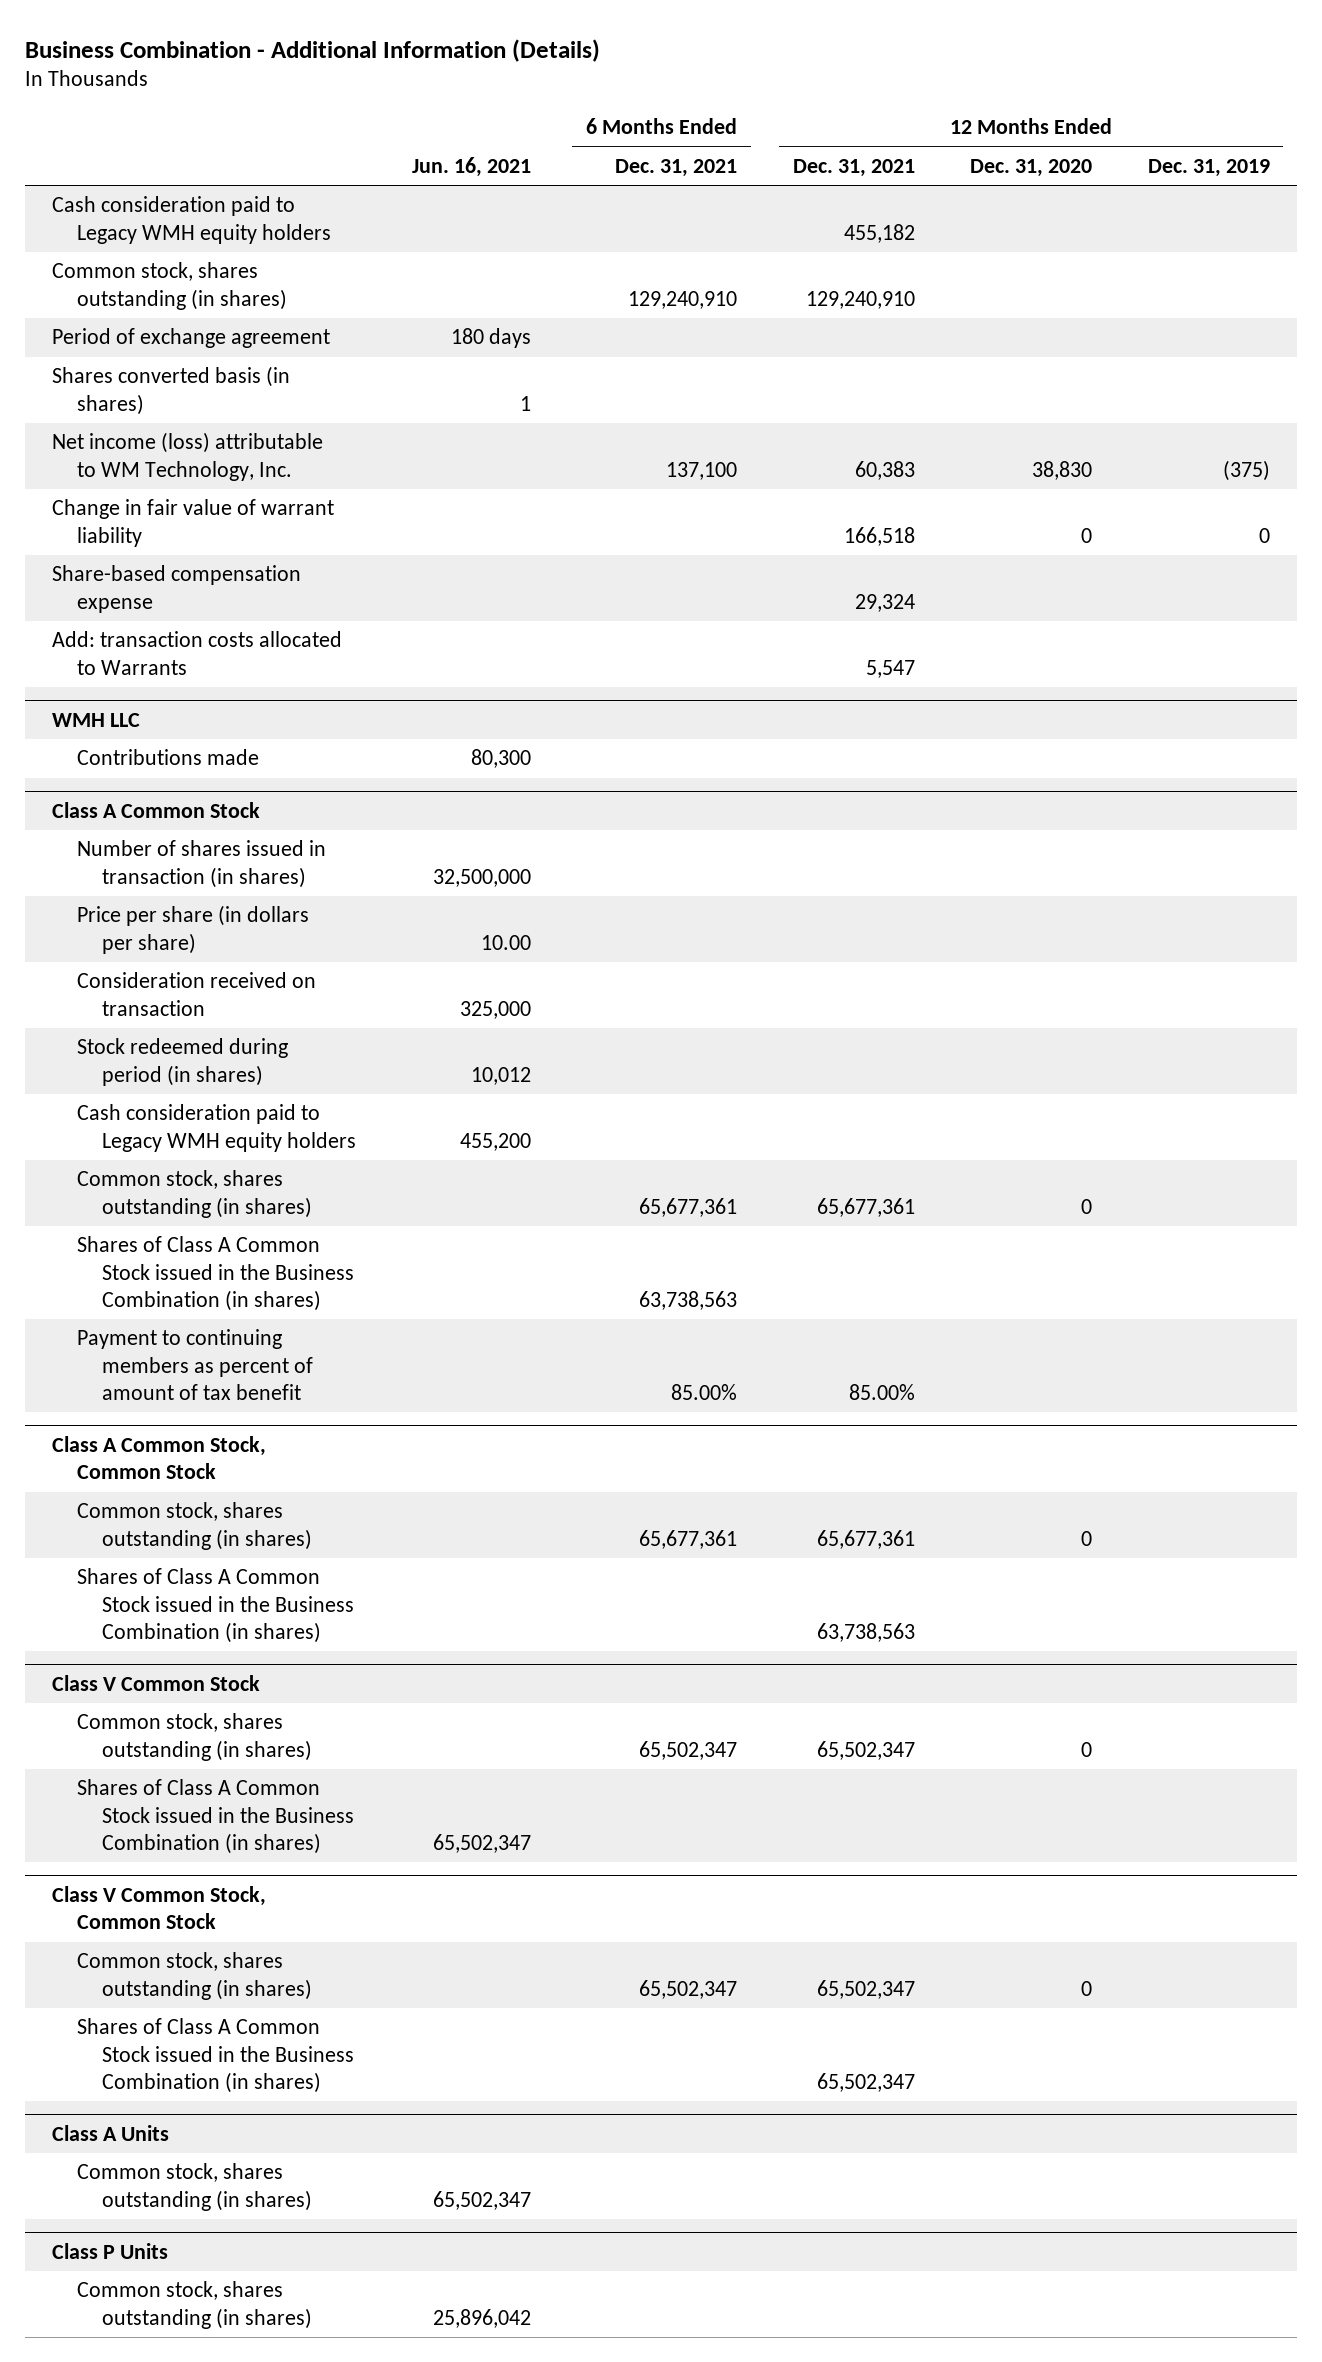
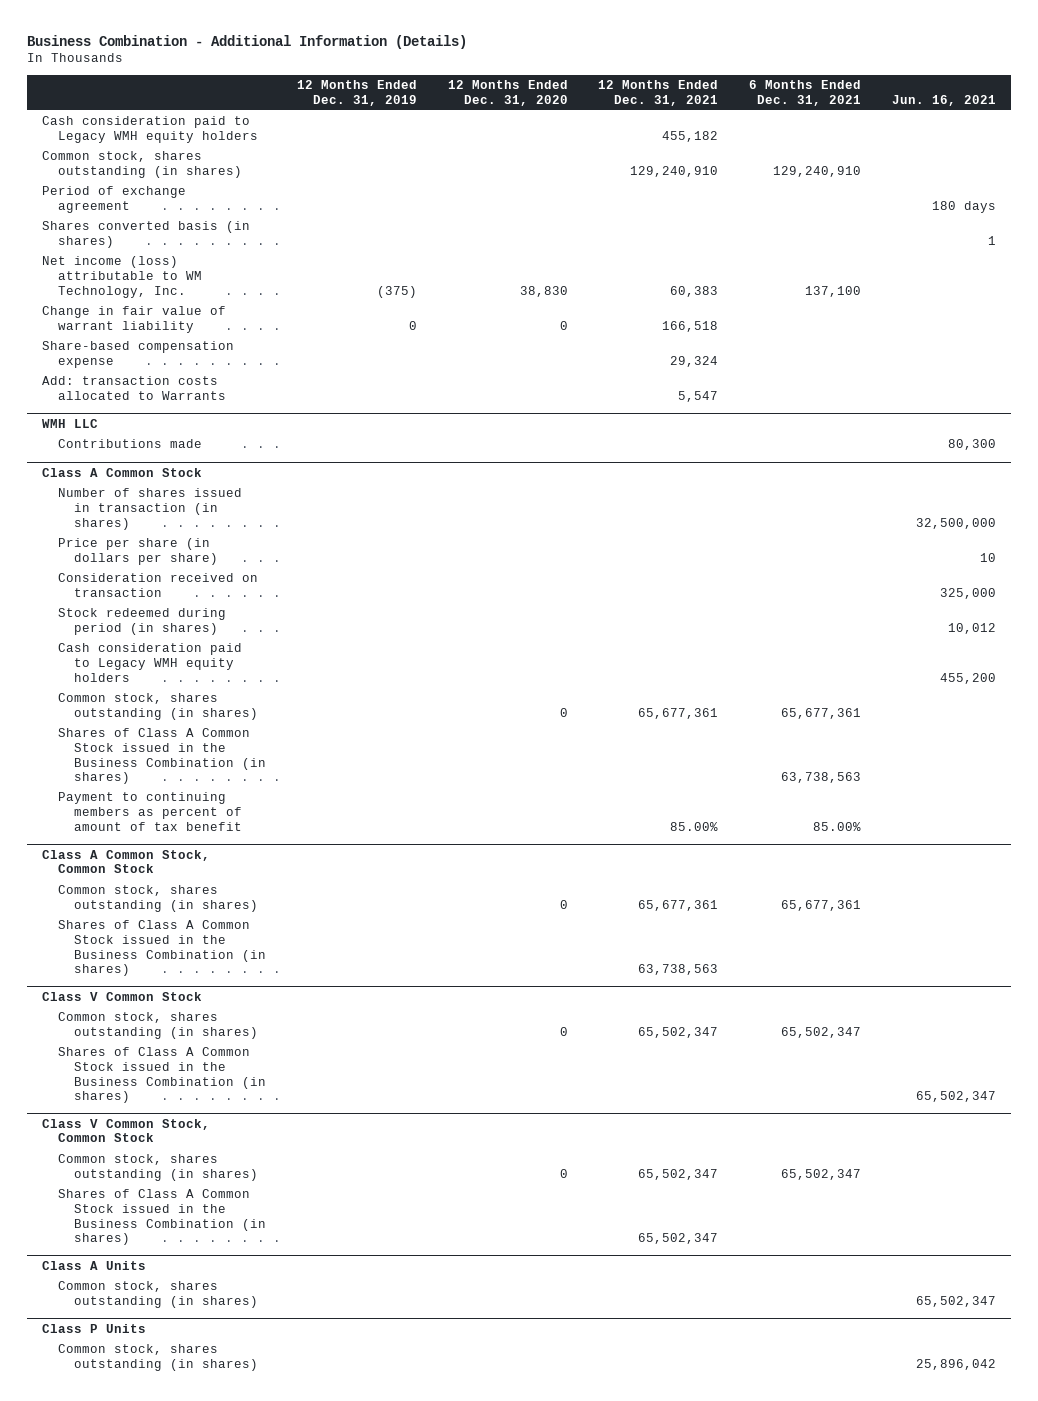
- | Jun. 16, 2021 | 6 Months Ended Dec. 31, 2021 | 12 Months Ended Dec. 31, 2021 | 12 Months Ended Dec. 31, 2020 | 12 Months Ended Dec. 31, 2019
+ | 12 Months Ended Dec. 31, 2019 | 12 Months Ended Dec. 31, 2020 | 12 Months Ended Dec. 31, 2021 | 6 Months Ended Dec. 31, 2021 | Jun. 16, 2021
@ Class A Common Stock
- Price per share (in dollars per share) | 10.00 | | | |
+ Price per share (in dollars per share) | | | | | 10

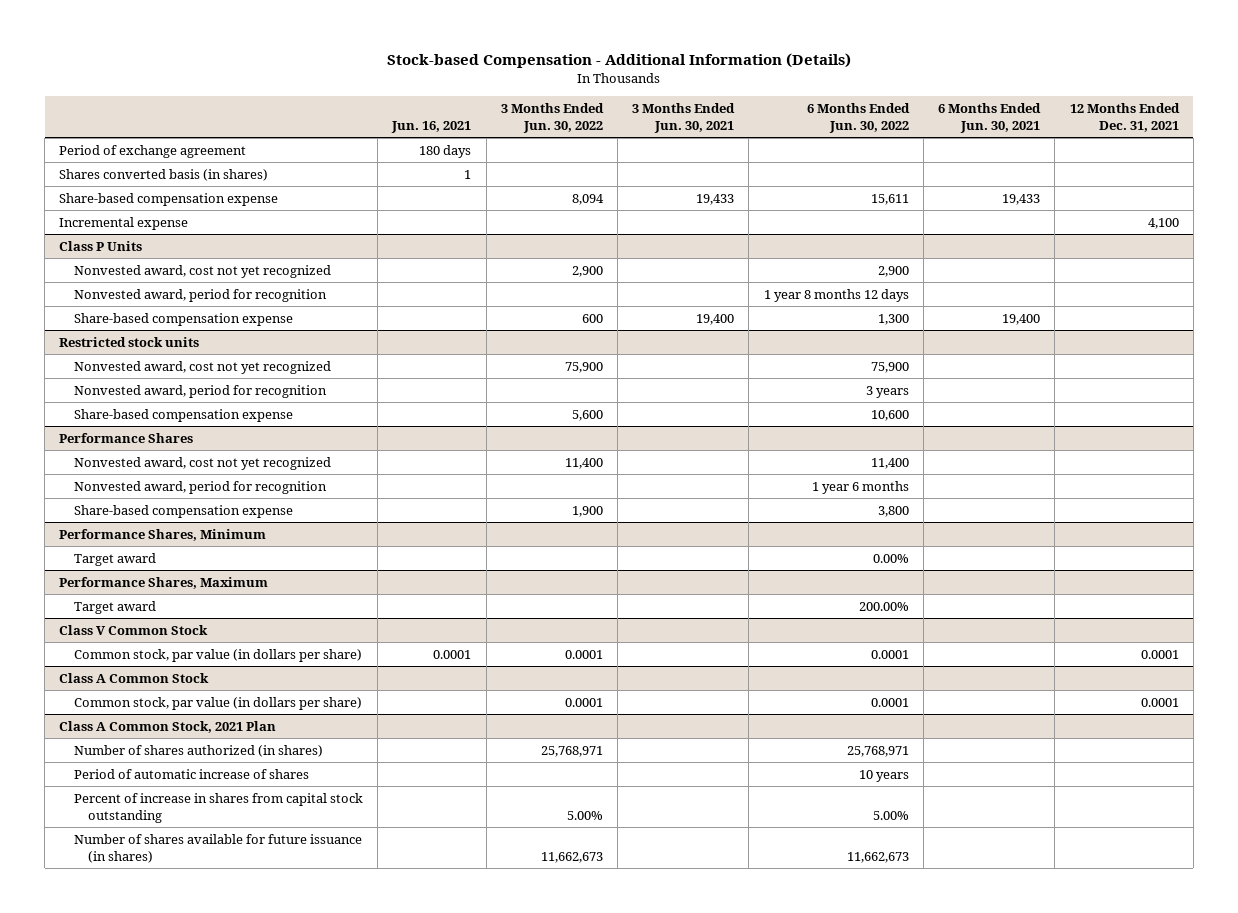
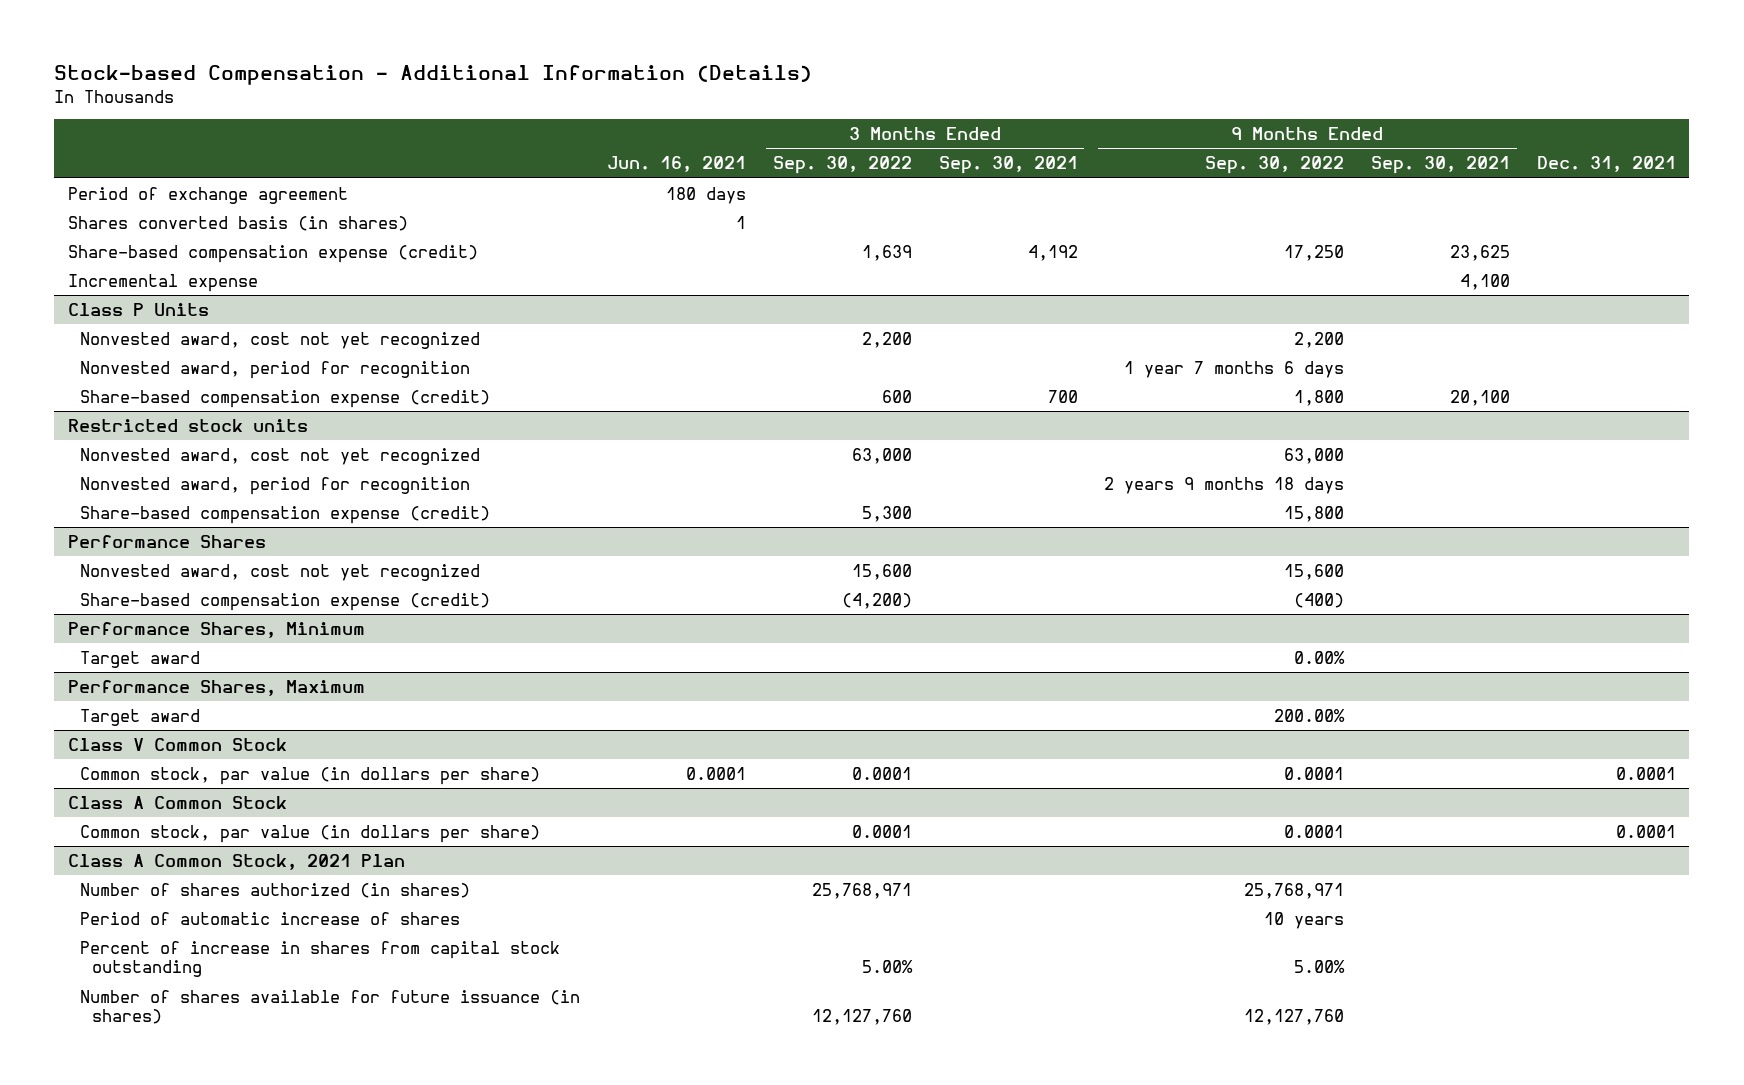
- | Jun. 16, 2021 | 3 Months Ended Jun. 30, 2022 | 3 Months Ended Jun. 30, 2021 | 6 Months Ended Jun. 30, 2022 | 6 Months Ended Jun. 30, 2021 | 12 Months Ended Dec. 31, 2021
+ | Jun. 16, 2021 | 3 Months Ended Sep. 30, 2022 | 3 Months Ended Sep. 30, 2021 | 9 Months Ended Sep. 30, 2022 | 9 Months Ended Sep. 30, 2021 | Dec. 31, 2021
- Share-based compensation expense | | 8,094 | 19,433 | 15,611 | 19,433 |
+ Share-based compensation expense (credit) | | 1,639 | 4,192 | 17,250 | 23,625 |
@ Class P Units
- Share-based compensation expense | | 600 | 19,400 | 1,300 | 19,400 |
+ Share-based compensation expense (credit) | | 600 | 700 | 1,800 | 20,100 |
@ Restricted stock units
- Share-based compensation expense | | 5,600 | | 10,600 | |
+ Share-based compensation expense (credit) | | 5,300 | | 15,800 | |
@ Performance Shares
- Nonvested award, period for recognition | | | | 1 year 6 months | |
- Share-based compensation expense | | 1,900 | | 3,800 | |
+ Share-based compensation expense (credit) | | (4,200) | | (400) | |

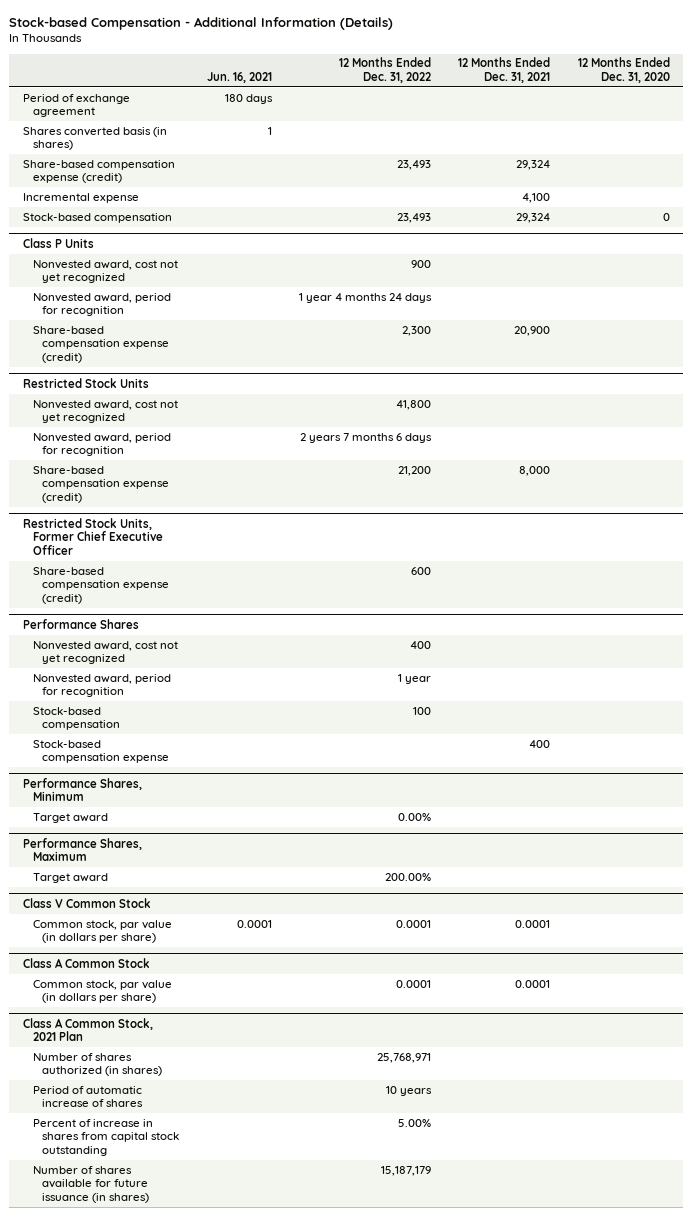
- | Jun. 16, 2021 | 3 Months Ended Sep. 30, 2022 | 3 Months Ended Sep. 30, 2021 | 9 Months Ended Sep. 30, 2022 | 9 Months Ended Sep. 30, 2021 | Dec. 31, 2021
+ | Jun. 16, 2021 | 12 Months Ended Dec. 31, 2022 | 12 Months Ended Dec. 31, 2021 | 12 Months Ended Dec. 31, 2020
+ Stock-based compensation | | 23,493 | 29,324 | 0
- Restricted stock units
+ Restricted Stock Units
+ Restricted Stock Units, Former Chief Executive Officer
+ Share-based compensation expense (credit) | | 600 | |
@ Performance Shares
- Share-based compensation expense (credit) | | (4,200) | | (400) | |
+ Nonvested award, period for recognition | | 1 year | |
+ Stock-based compensation | | 100 | |
+ Stock-based compensation expense | | | 400 |

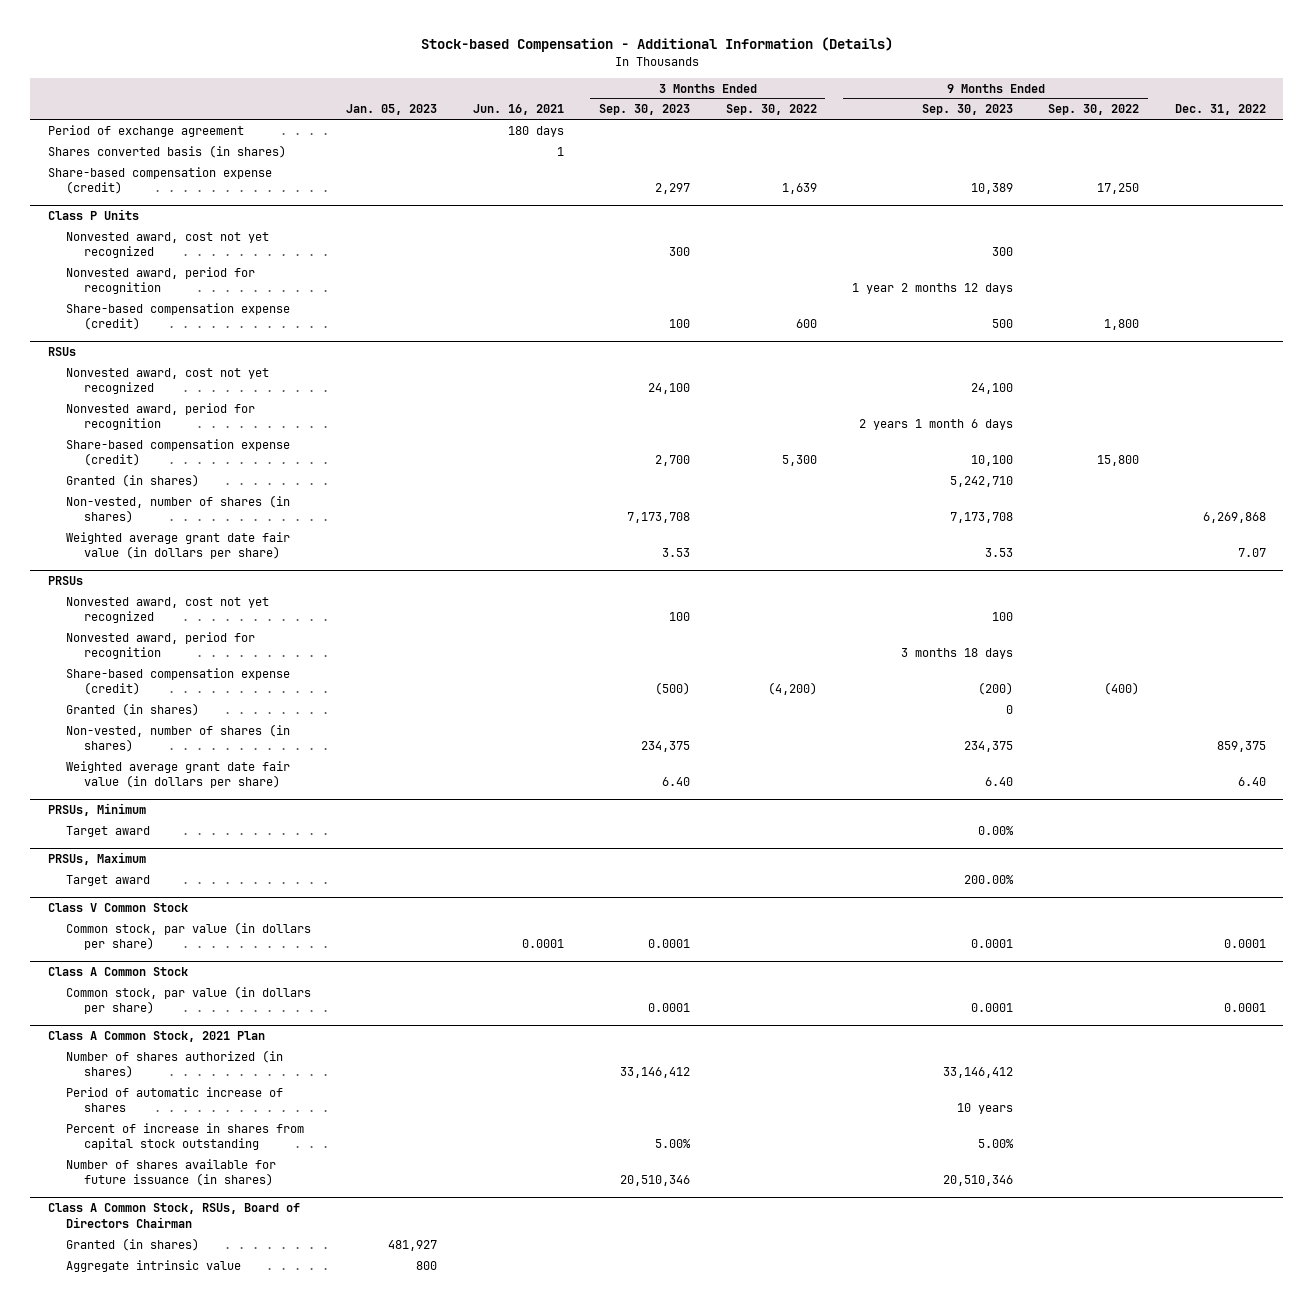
- | Jun. 16, 2021 | 12 Months Ended Dec. 31, 2022 | 12 Months Ended Dec. 31, 2021 | 12 Months Ended Dec. 31, 2020
+ | Jan. 05, 2023 | Jun. 16, 2021 | 3 Months Ended Sep. 30, 2023 | 3 Months Ended Sep. 30, 2022 | 9 Months Ended Sep. 30, 2023 | 9 Months Ended Sep. 30, 2022 | Dec. 31, 2022
- Incremental expense | | | 4,100 |
- Stock-based compensation | | 23,493 | 29,324 | 0
- Restricted Stock Units
+ RSUs
- Restricted Stock Units, Former Chief Executive Officer
- Share-based compensation expense (credit) | | 600 | |
- Performance Shares
+ Granted (in shares) | | | | | 5,242,710 | |
+ Non-vested, number of shares (in shares) | | | 7,173,708 | | 7,173,708 | | 6,269,868
+ Weighted average grant date fair value (in dollars per share) | | | 3.53 | | 3.53 | | 7.07
+ PRSUs
- Stock-based compensation | | 100 | |
- Stock-based compensation expense | | | 400 |
- Performance Shares, Minimum
- Target award | | 0.00% | |
- Performance Shares, Maximum
- Target award | | 200.00% | |
+ Share-based compensation expense (credit) | | | (500) | (4,200) | (200) | (400) |
+ Granted (in shares) | | | | | 0 | |
+ Non-vested, number of shares (in shares) | | | 234,375 | | 234,375 | | 859,375
+ Weighted average grant date fair value (in dollars per share) | | | 6.40 | | 6.40 | | 6.40
+ PRSUs, Minimum
+ Target award | | | | | 0.00% | |
+ PRSUs, Maximum
+ Target award | | | | | 200.00% | |
+ Class A Common Stock, RSUs, Board of Directors Chairman
+ Granted (in shares) | 481,927 | | | | | |
+ Aggregate intrinsic value | 800 | | | | | |

